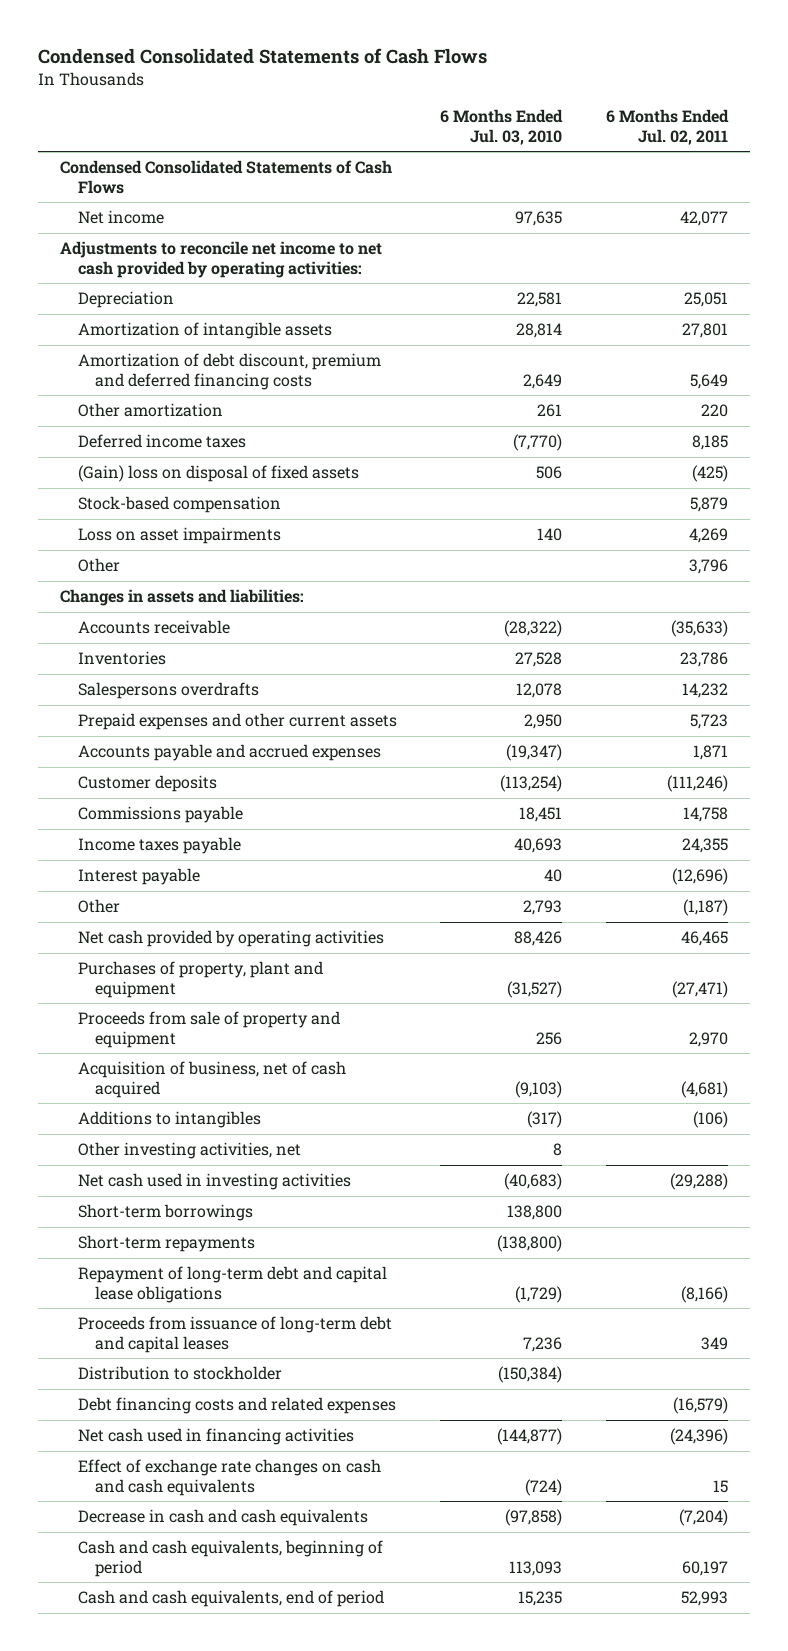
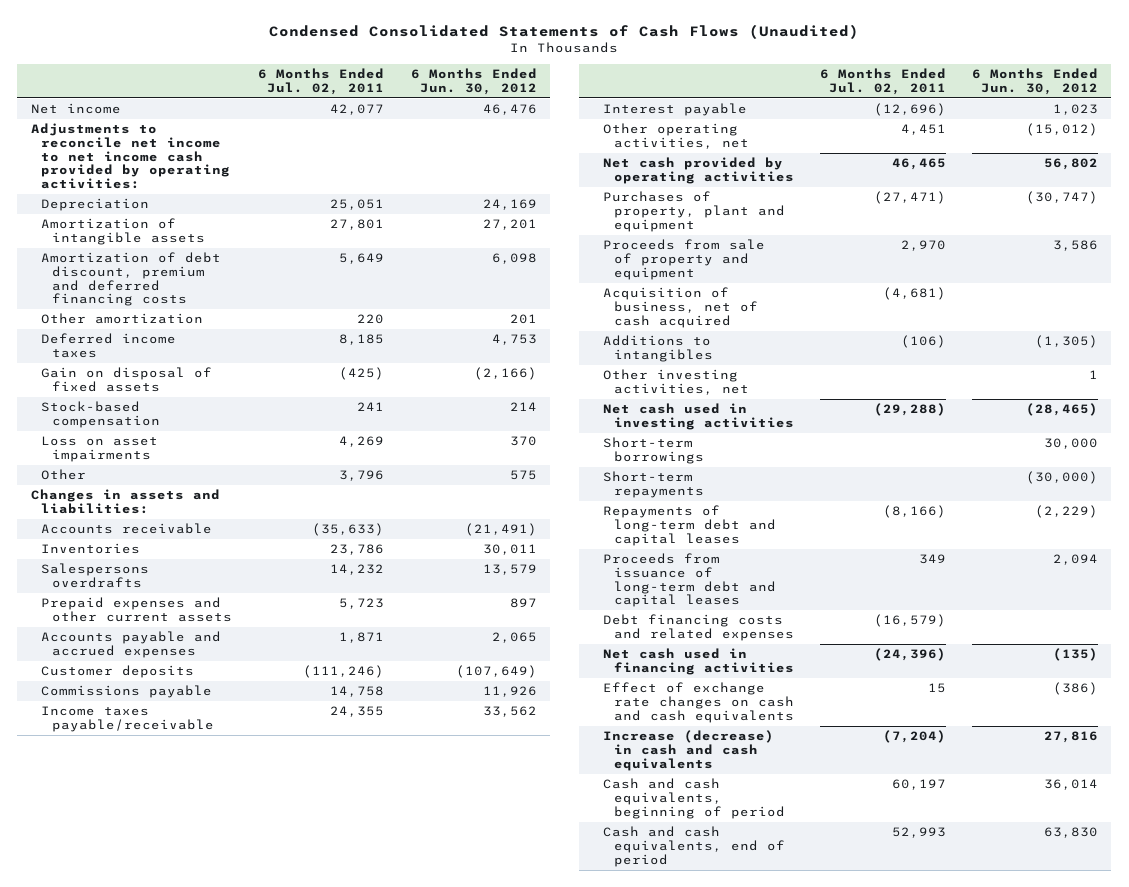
- Condensed Consolidated Statements of Cash Flows
+ Condensed Consolidated Statements of Cash Flows (Unaudited)
- | 6 Months Ended Jul. 03, 2010 | 6 Months Ended Jul. 02, 2011
+ | 6 Months Ended Jul. 02, 2011 | 6 Months Ended Jun. 30, 2012
- Condensed Consolidated Statements of Cash Flows
- Adjustments to reconcile net income to net cash provided by operating activities:
+ Adjustments to reconcile net income to net income cash provided by operating activities:
- (Gain) loss on disposal of fixed assets | 506 | (425)
- Stock-based compensation | | 5,879
+ Gain on disposal of fixed assets | (425) | (2,166)
+ Stock-based compensation | 241 | 214
- Income taxes payable | 40,693 | 24,355
+ Income taxes payable/receivable | 24,355 | 33,562
- Other | 2,793 | (1,187)
+ Other operating activities, net | 4,451 | (15,012)
- Repayment of long-term debt and capital lease obligations | (1,729) | (8,166)
+ Repayments of long-term debt and capital leases | (8,166) | (2,229)
- Distribution to stockholder | (150,384) |
- Decrease in cash and cash equivalents | (97,858) | (7,204)
+ Increase (decrease) in cash and cash equivalents | (7,204) | 27,816

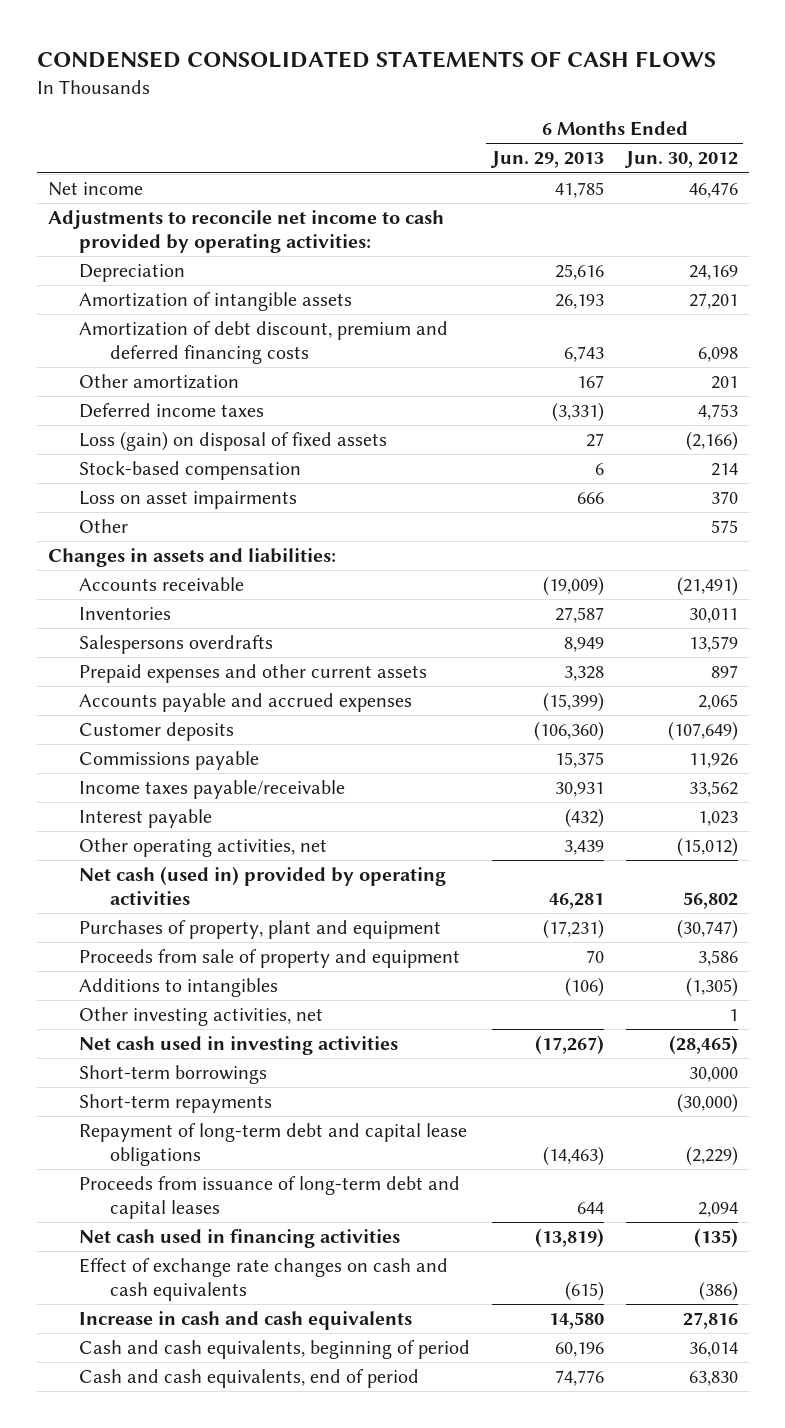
- Condensed Consolidated Statements of Cash Flows (Unaudited)
+ CONDENSED CONSOLIDATED STATEMENTS OF CASH FLOWS
- | 6 Months Ended Jul. 02, 2011 | 6 Months Ended Jun. 30, 2012
+ | 6 Months Ended Jun. 29, 2013 | 6 Months Ended Jun. 30, 2012
- Adjustments to reconcile net income to net income cash provided by operating activities:
+ Adjustments to reconcile net income to cash provided by operating activities:
- Gain on disposal of fixed assets | (425) | (2,166)
+ Loss (gain) on disposal of fixed assets | 27 | (2,166)
- Net cash provided by operating activities | 46,465 | 56,802
+ Net cash (used in) provided by operating activities | 46,281 | 56,802
- Acquisition of business, net of cash acquired | (4,681) |
- Repayments of long-term debt and capital leases | (8,166) | (2,229)
+ Repayment of long-term debt and capital lease obligations | (14,463) | (2,229)
- Debt financing costs and related expenses | (16,579) |
- Increase (decrease) in cash and cash equivalents | (7,204) | 27,816
+ Increase in cash and cash equivalents | 14,580 | 27,816

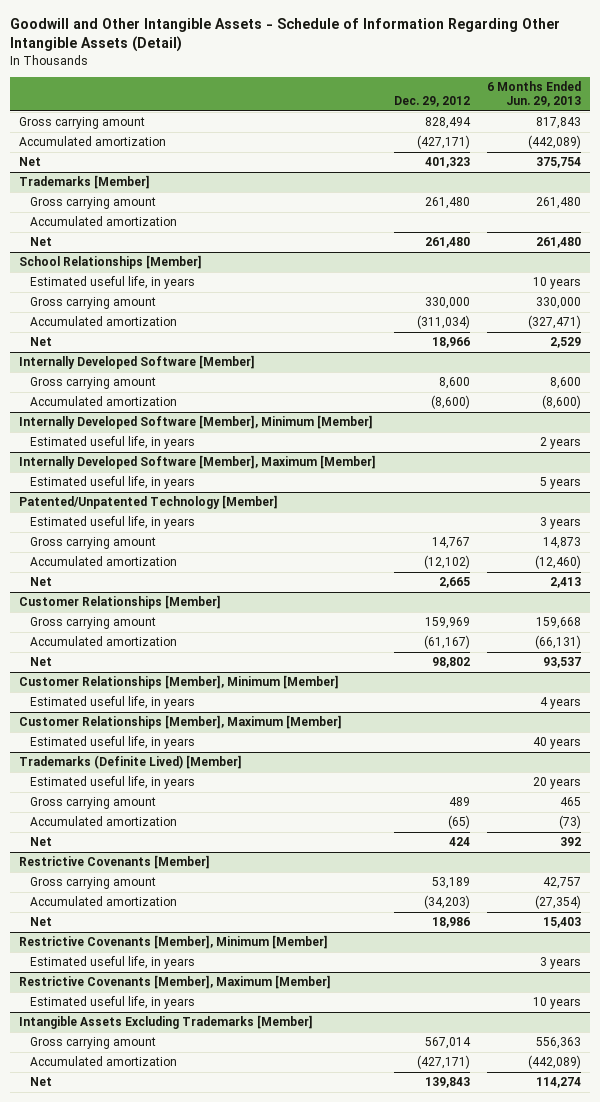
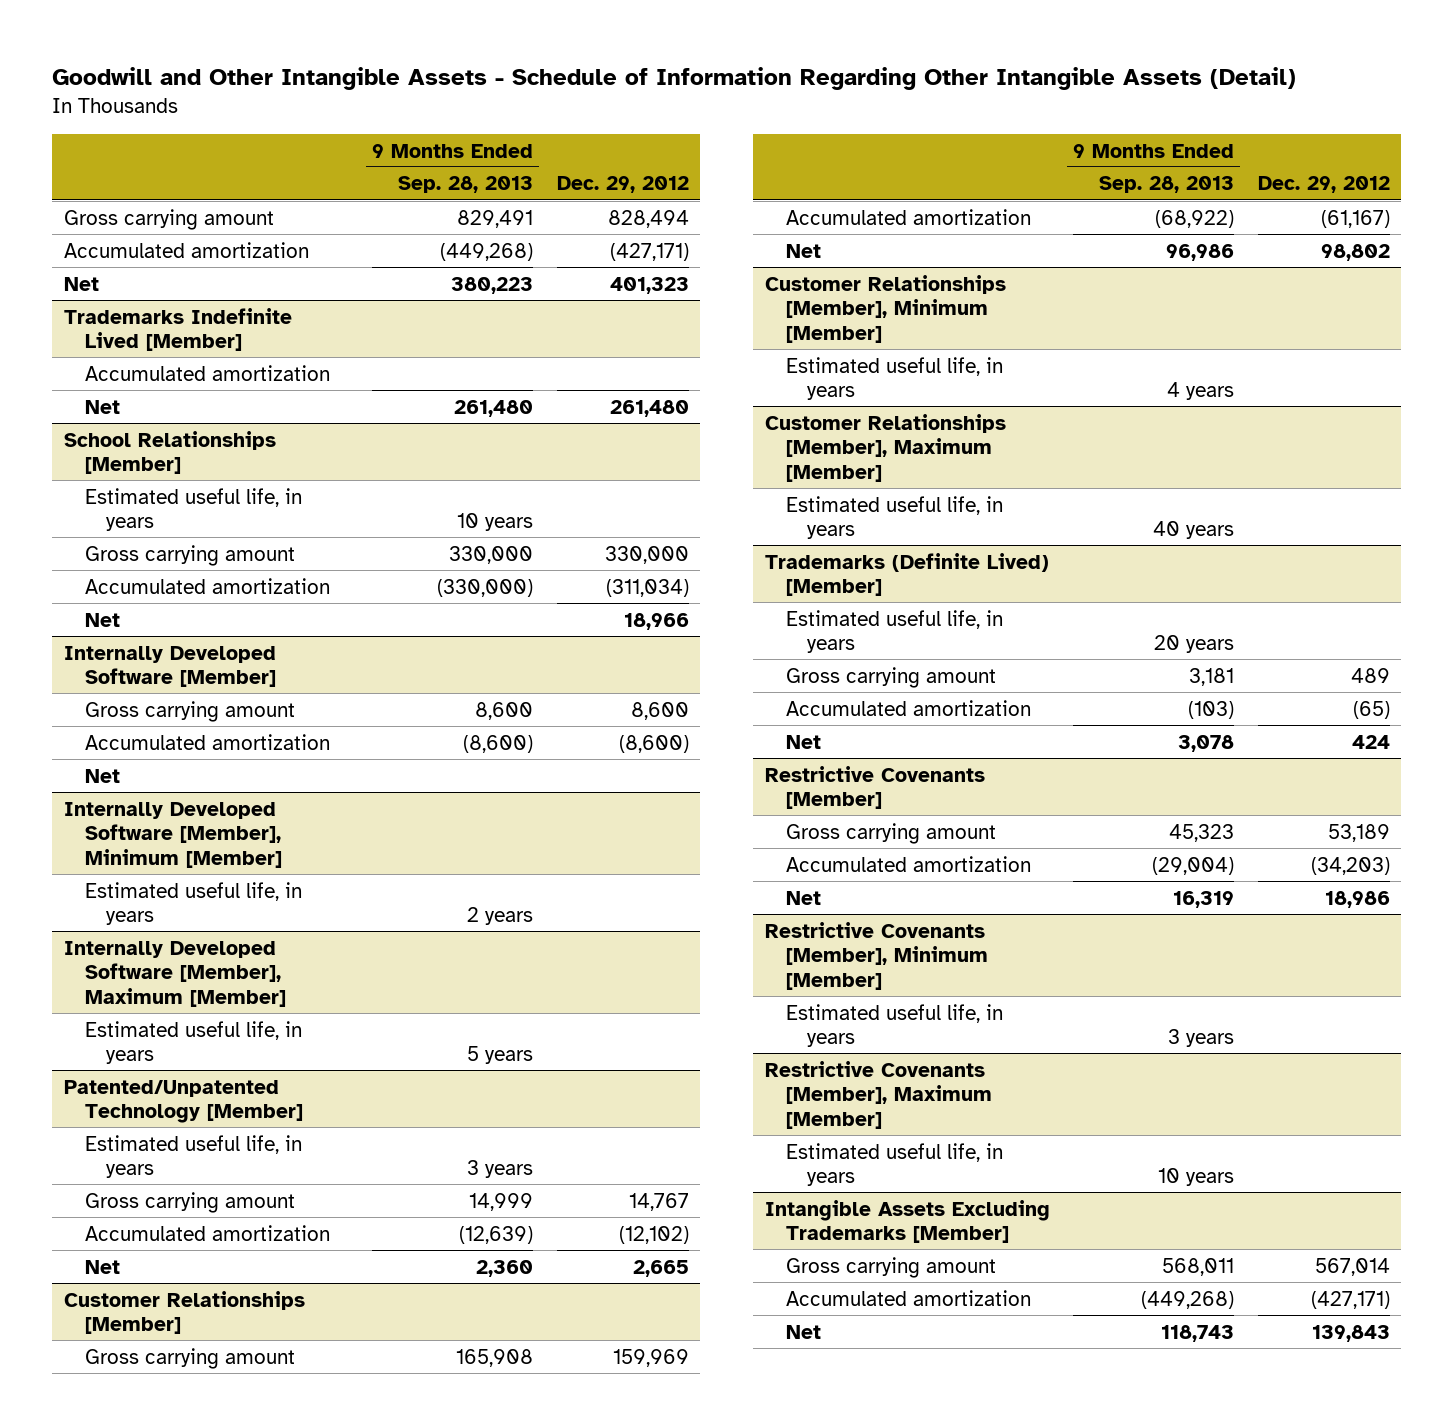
- | Dec. 29, 2012 | 6 Months Ended Jun. 29, 2013
+ | 9 Months Ended Sep. 28, 2013 | Dec. 29, 2012
- Trademarks [Member]
- Gross carrying amount | 261,480 | 261,480
+ Trademarks Indefinite Lived [Member]
@ Internally Developed Software [Member]
+ Net

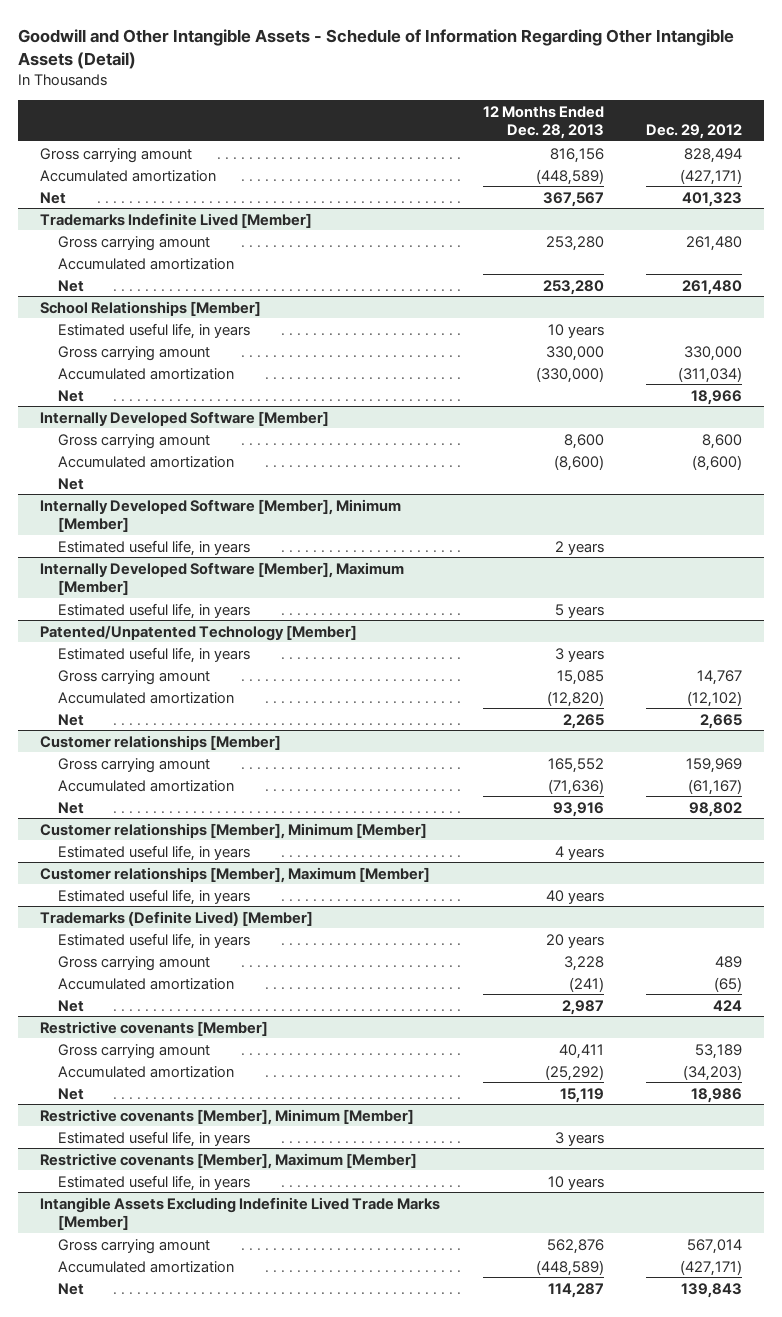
- | 9 Months Ended Sep. 28, 2013 | Dec. 29, 2012
+ | 12 Months Ended Dec. 28, 2013 | Dec. 29, 2012
@ Trademarks Indefinite Lived [Member]
+ Gross carrying amount | 253,280 | 261,480
- Customer Relationships [Member]
+ Customer relationships [Member]
- Customer Relationships [Member], Minimum [Member]
+ Customer relationships [Member], Minimum [Member]
- Customer Relationships [Member], Maximum [Member]
+ Customer relationships [Member], Maximum [Member]
- Restrictive Covenants [Member]
+ Restrictive covenants [Member]
- Restrictive Covenants [Member], Minimum [Member]
+ Restrictive covenants [Member], Minimum [Member]
- Restrictive Covenants [Member], Maximum [Member]
+ Restrictive covenants [Member], Maximum [Member]
- Intangible Assets Excluding Trademarks [Member]
+ Intangible Assets Excluding Indefinite Lived Trade Marks [Member]

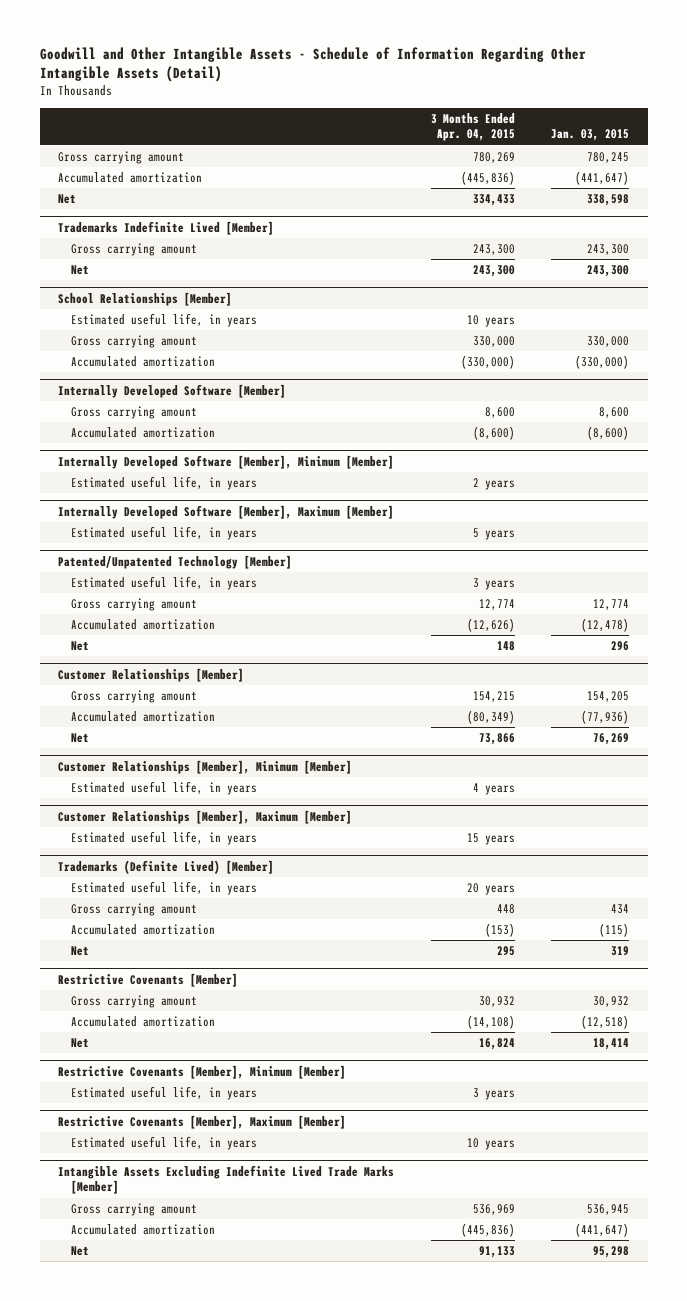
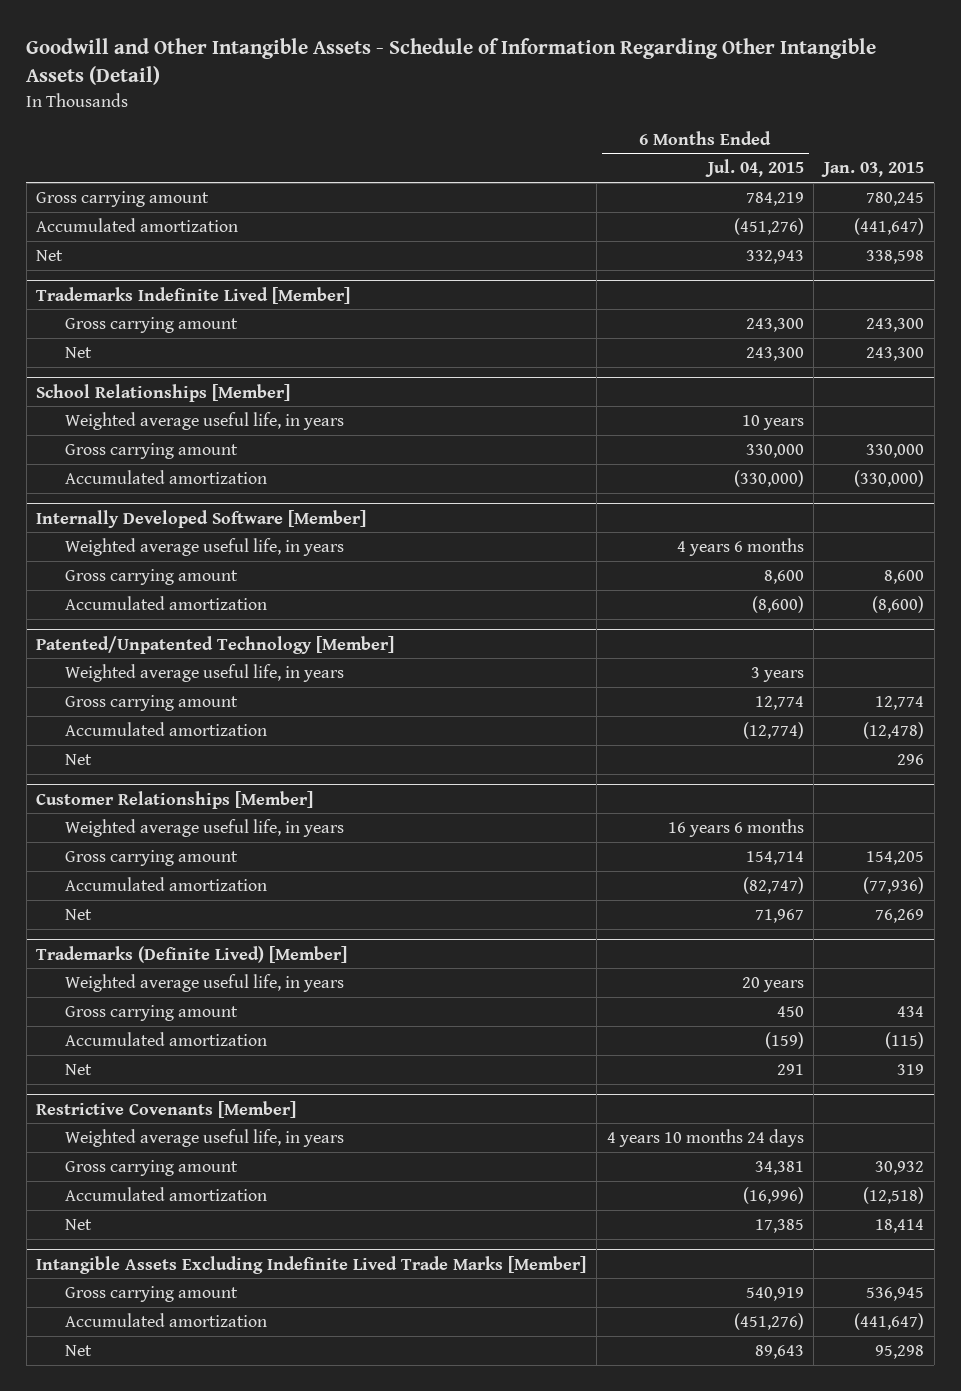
- | 3 Months Ended Apr. 04, 2015 | Jan. 03, 2015
+ | 6 Months Ended Jul. 04, 2015 | Jan. 03, 2015
@ School Relationships [Member]
- Estimated useful life, in years | 10 years |
+ Weighted average useful life, in years | 10 years |
@ Internally Developed Software [Member]
+ Weighted average useful life, in years | 4 years 6 months |
- Internally Developed Software [Member], Minimum [Member]
- Estimated useful life, in years | 2 years |
- Internally Developed Software [Member], Maximum [Member]
- Estimated useful life, in years | 5 years |
@ Patented/Unpatented Technology [Member]
- Estimated useful life, in years | 3 years |
+ Weighted average useful life, in years | 3 years |
@ Customer Relationships [Member]
+ Weighted average useful life, in years | 16 years 6 months |
- Customer Relationships [Member], Minimum [Member]
- Estimated useful life, in years | 4 years |
- Customer Relationships [Member], Maximum [Member]
- Estimated useful life, in years | 15 years |
@ Trademarks (Definite Lived) [Member]
- Estimated useful life, in years | 20 years |
+ Weighted average useful life, in years | 20 years |
@ Restrictive Covenants [Member]
+ Weighted average useful life, in years | 4 years 10 months 24 days |
- Restrictive Covenants [Member], Minimum [Member]
- Estimated useful life, in years | 3 years |
- Restrictive Covenants [Member], Maximum [Member]
- Estimated useful life, in years | 10 years |

